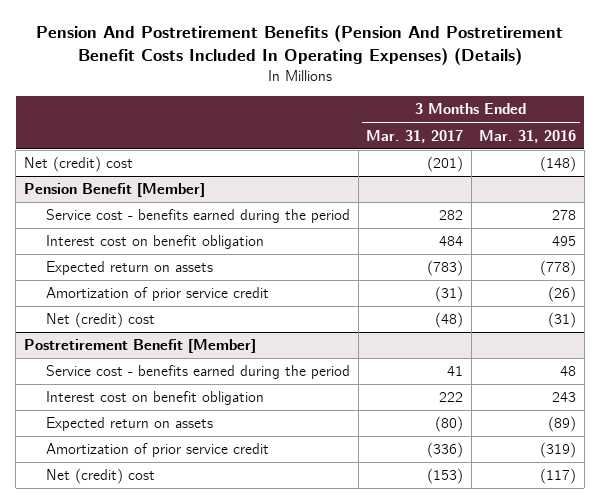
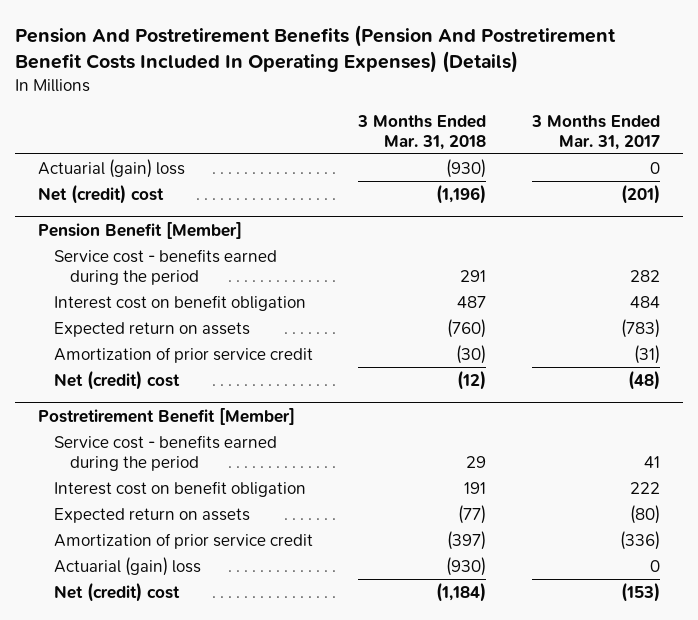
- | 3 Months Ended Mar. 31, 2017 | 3 Months Ended Mar. 31, 2016
+ | 3 Months Ended Mar. 31, 2018 | 3 Months Ended Mar. 31, 2017
+ Actuarial (gain) loss | (930) | 0
@ Postretirement Benefit [Member]
+ Actuarial (gain) loss | (930) | 0

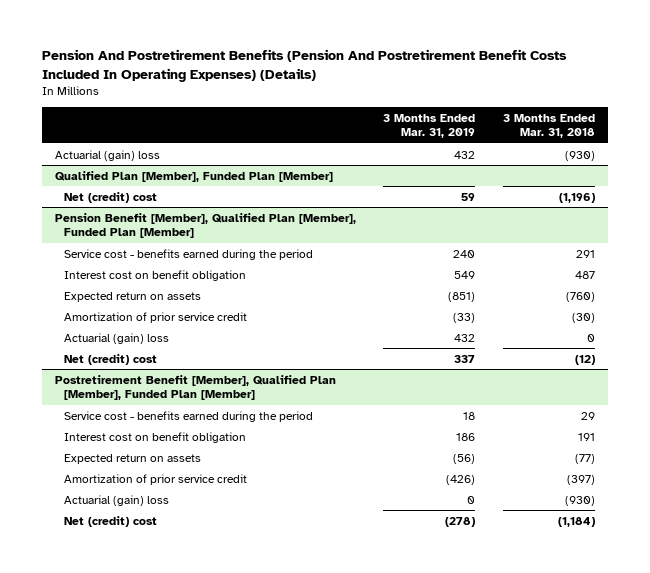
- | 3 Months Ended Mar. 31, 2018 | 3 Months Ended Mar. 31, 2017
+ | 3 Months Ended Mar. 31, 2019 | 3 Months Ended Mar. 31, 2018
+ Qualified Plan [Member], Funded Plan [Member]
- Pension Benefit [Member]
+ Pension Benefit [Member], Qualified Plan [Member], Funded Plan [Member]
+ Actuarial (gain) loss | 432 | 0
- Postretirement Benefit [Member]
+ Postretirement Benefit [Member], Qualified Plan [Member], Funded Plan [Member]

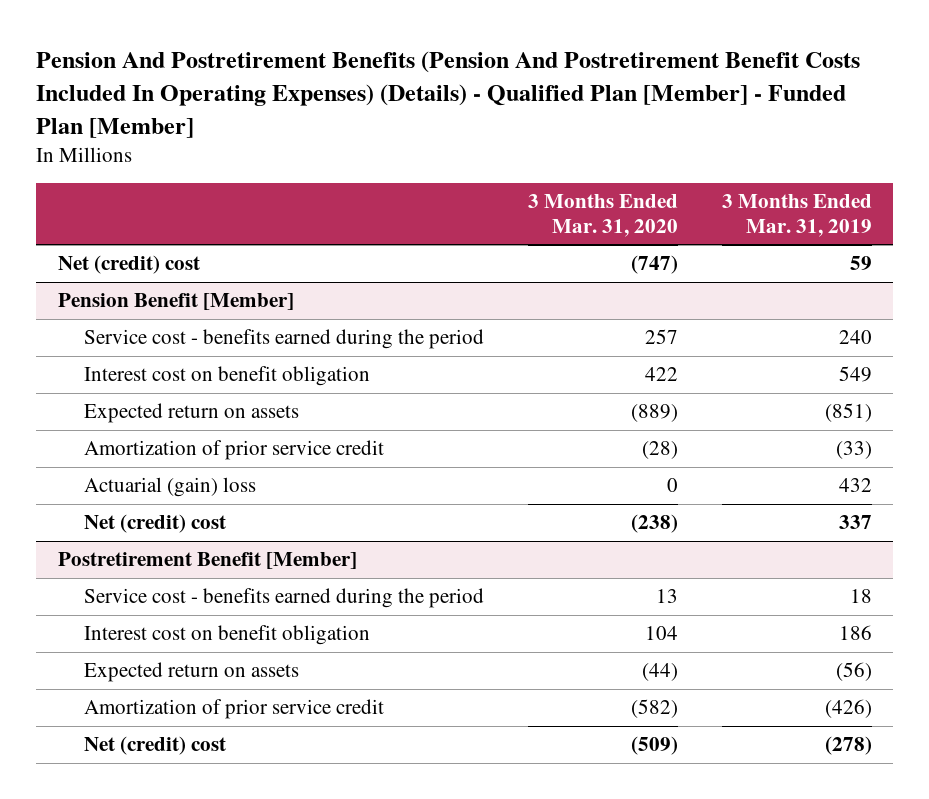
- Pension And Postretirement Benefits (Pension And Postretirement Benefit Costs Included In Operating Expenses) (Details)
+ Pension And Postretirement Benefits (Pension And Postretirement Benefit Costs Included In Operating Expenses) (Details) - Qualified Plan [Member] - Funded Plan [Member]
- | 3 Months Ended Mar. 31, 2019 | 3 Months Ended Mar. 31, 2018
+ | 3 Months Ended Mar. 31, 2020 | 3 Months Ended Mar. 31, 2019
- Actuarial (gain) loss | 432 | (930)
- Qualified Plan [Member], Funded Plan [Member]
- Pension Benefit [Member], Qualified Plan [Member], Funded Plan [Member]
+ Pension Benefit [Member]
- Postretirement Benefit [Member], Qualified Plan [Member], Funded Plan [Member]
+ Postretirement Benefit [Member]
- Actuarial (gain) loss | 0 | (930)

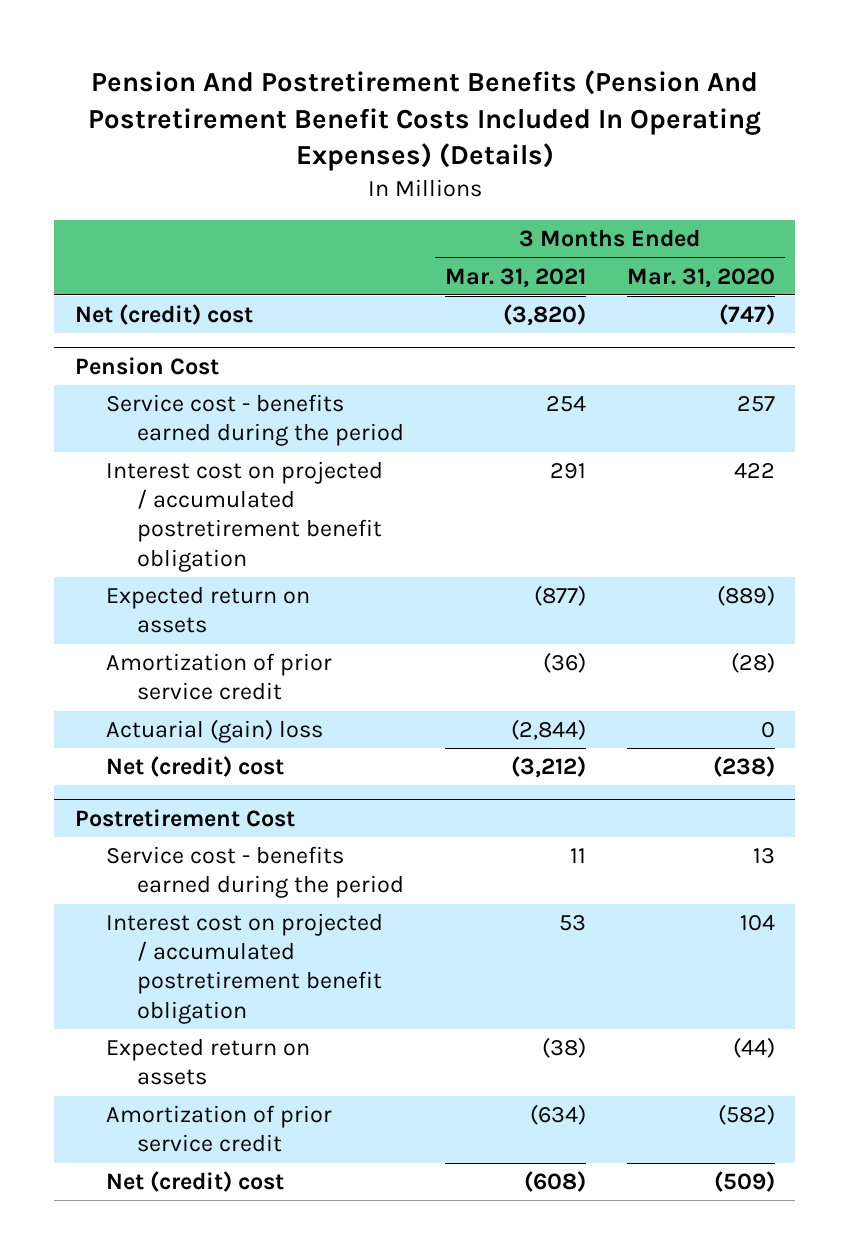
- Pension And Postretirement Benefits (Pension And Postretirement Benefit Costs Included In Operating Expenses) (Details) - Qualified Plan [Member] - Funded Plan [Member]
+ Pension And Postretirement Benefits (Pension And Postretirement Benefit Costs Included In Operating Expenses) (Details)
- | 3 Months Ended Mar. 31, 2020 | 3 Months Ended Mar. 31, 2019
+ | 3 Months Ended Mar. 31, 2021 | 3 Months Ended Mar. 31, 2020
- Pension Benefit [Member]
+ Pension Cost
- Interest cost on benefit obligation | 422 | 549
+ Interest cost on projected / accumulated postretirement benefit obligation | 291 | 422
- Postretirement Benefit [Member]
+ Postretirement Cost
- Interest cost on benefit obligation | 104 | 186
+ Interest cost on projected / accumulated postretirement benefit obligation | 53 | 104

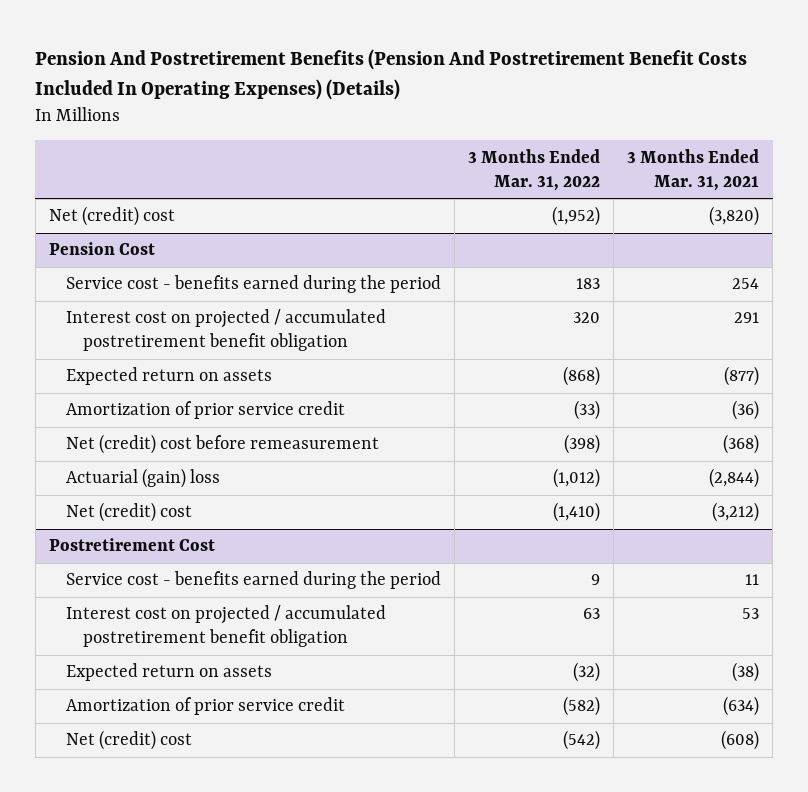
- | 3 Months Ended Mar. 31, 2021 | 3 Months Ended Mar. 31, 2020
+ | 3 Months Ended Mar. 31, 2022 | 3 Months Ended Mar. 31, 2021
@ Pension Cost
+ Net (credit) cost before remeasurement | (398) | (368)

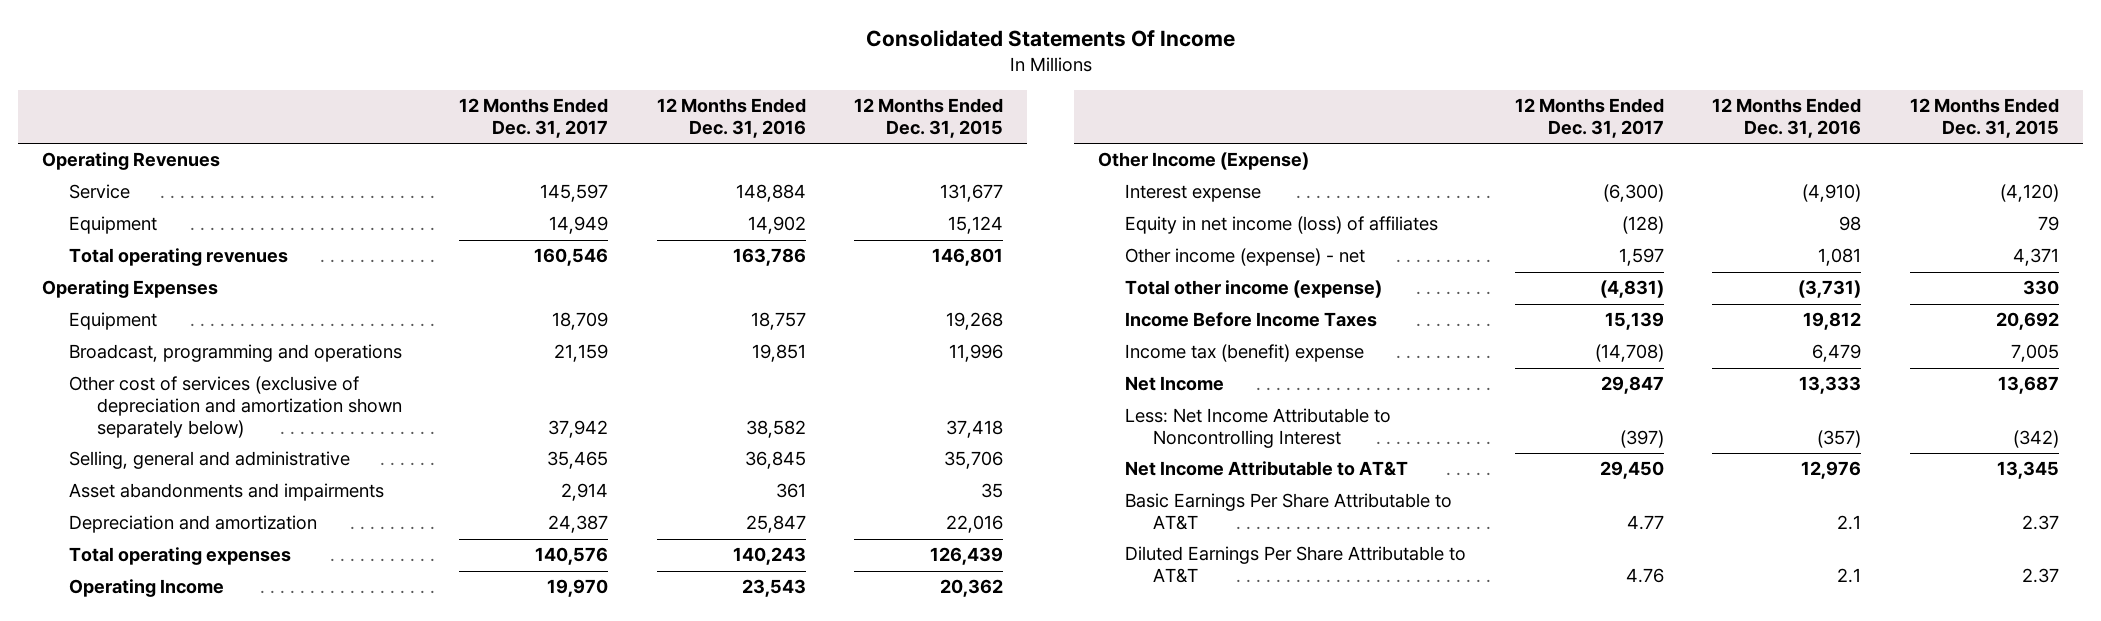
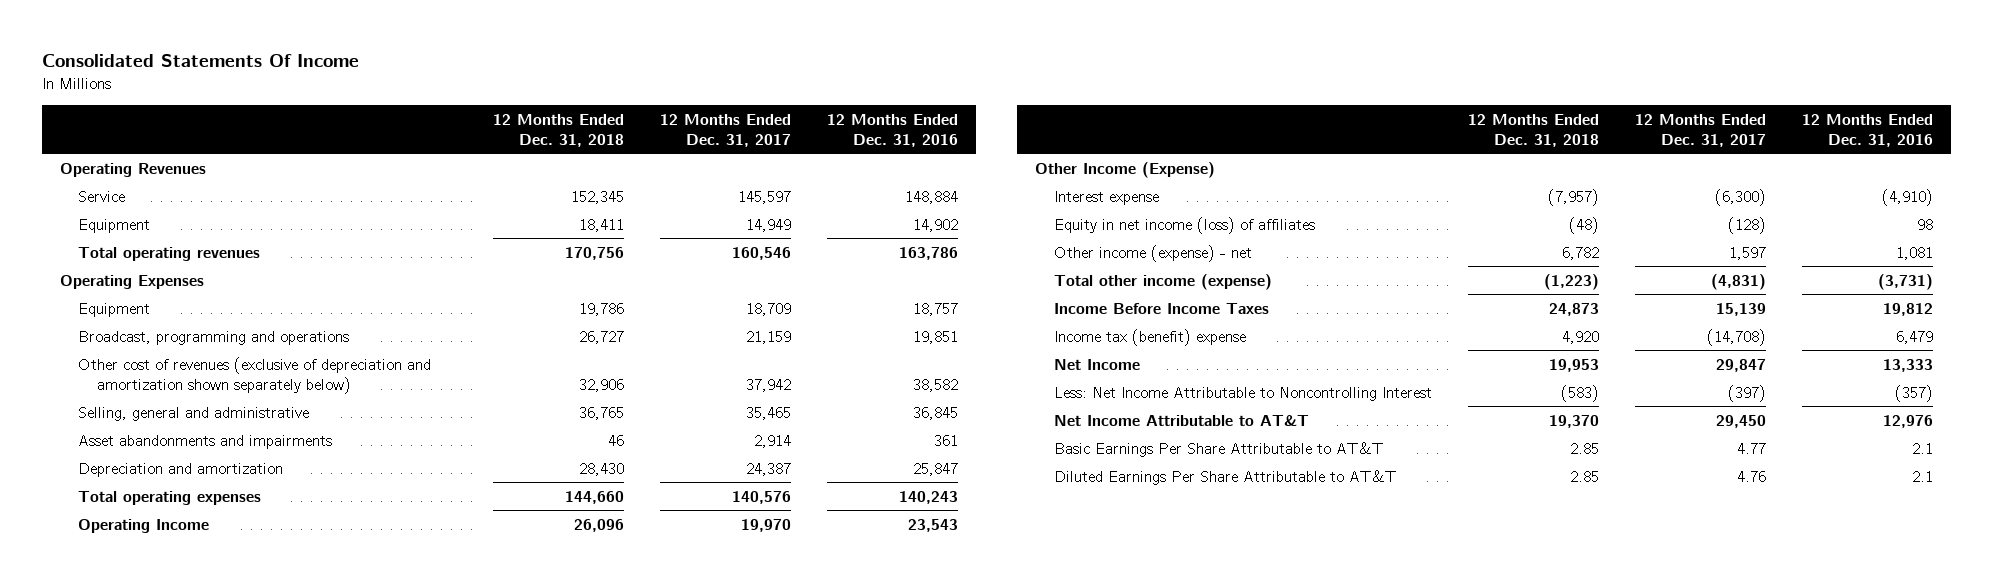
- | 12 Months Ended Dec. 31, 2017 | 12 Months Ended Dec. 31, 2016 | 12 Months Ended Dec. 31, 2015
+ | 12 Months Ended Dec. 31, 2018 | 12 Months Ended Dec. 31, 2017 | 12 Months Ended Dec. 31, 2016
- Other cost of services (exclusive of depreciation and amortization shown separately below) | 37,942 | 38,582 | 37,418
+ Other cost of revenues (exclusive of depreciation and amortization shown separately below) | 32,906 | 37,942 | 38,582

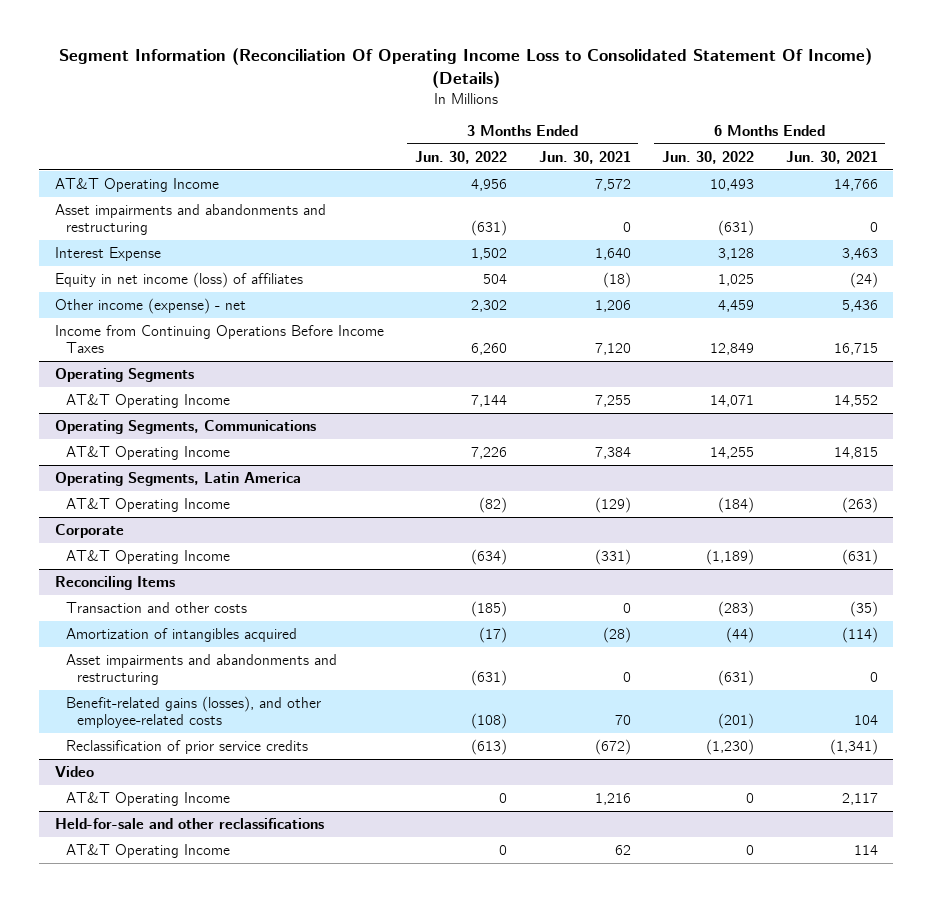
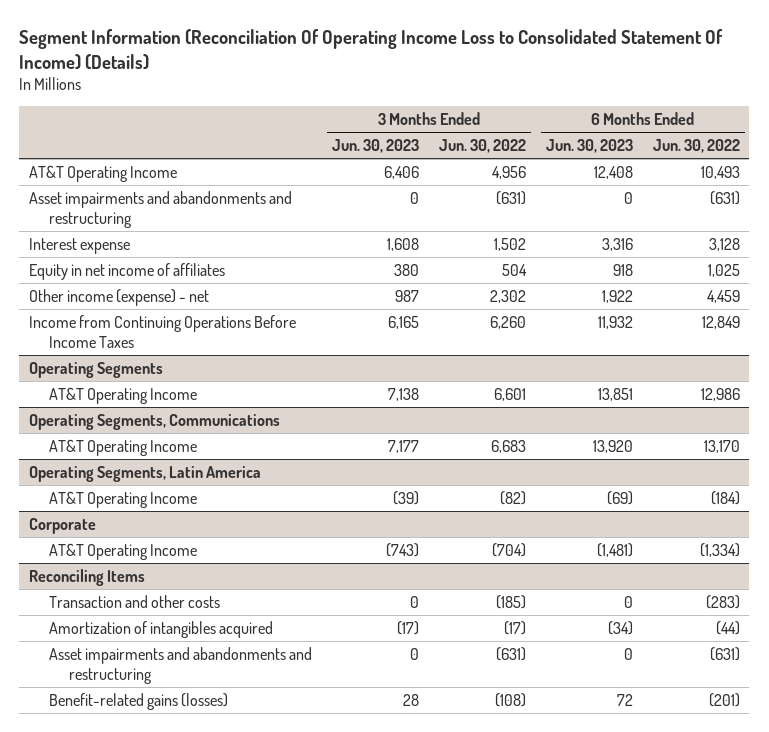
- | 3 Months Ended Jun. 30, 2022 | 3 Months Ended Jun. 30, 2021 | 6 Months Ended Jun. 30, 2022 | 6 Months Ended Jun. 30, 2021
+ | 3 Months Ended Jun. 30, 2023 | 3 Months Ended Jun. 30, 2022 | 6 Months Ended Jun. 30, 2023 | 6 Months Ended Jun. 30, 2022
- Interest Expense | 1,502 | 1,640 | 3,128 | 3,463
- Equity in net income (loss) of affiliates | 504 | (18) | 1,025 | (24)
+ Interest expense | 1,608 | 1,502 | 3,316 | 3,128
+ Equity in net income of affiliates | 380 | 504 | 918 | 1,025
@ Operating Segments
- AT&T Operating Income | 7,144 | 7,255 | 14,071 | 14,552
+ AT&T Operating Income | 7,138 | 6,601 | 13,851 | 12,986
@ Operating Segments, Communications
- AT&T Operating Income | 7,226 | 7,384 | 14,255 | 14,815
+ AT&T Operating Income | 7,177 | 6,683 | 13,920 | 13,170
@ Corporate
- AT&T Operating Income | (634) | (331) | (1,189) | (631)
+ AT&T Operating Income | (743) | (704) | (1,481) | (1,334)
@ Reconciling Items
- Benefit-related gains (losses), and other employee-related costs | (108) | 70 | (201) | 104
- Reclassification of prior service credits | (613) | (672) | (1,230) | (1,341)
- Video
- AT&T Operating Income | 0 | 1,216 | 0 | 2,117
- Held-for-sale and other reclassifications
- AT&T Operating Income | 0 | 62 | 0 | 114
@ Reconciling Items
+ Benefit-related gains (losses) | 28 | (108) | 72 | (201)

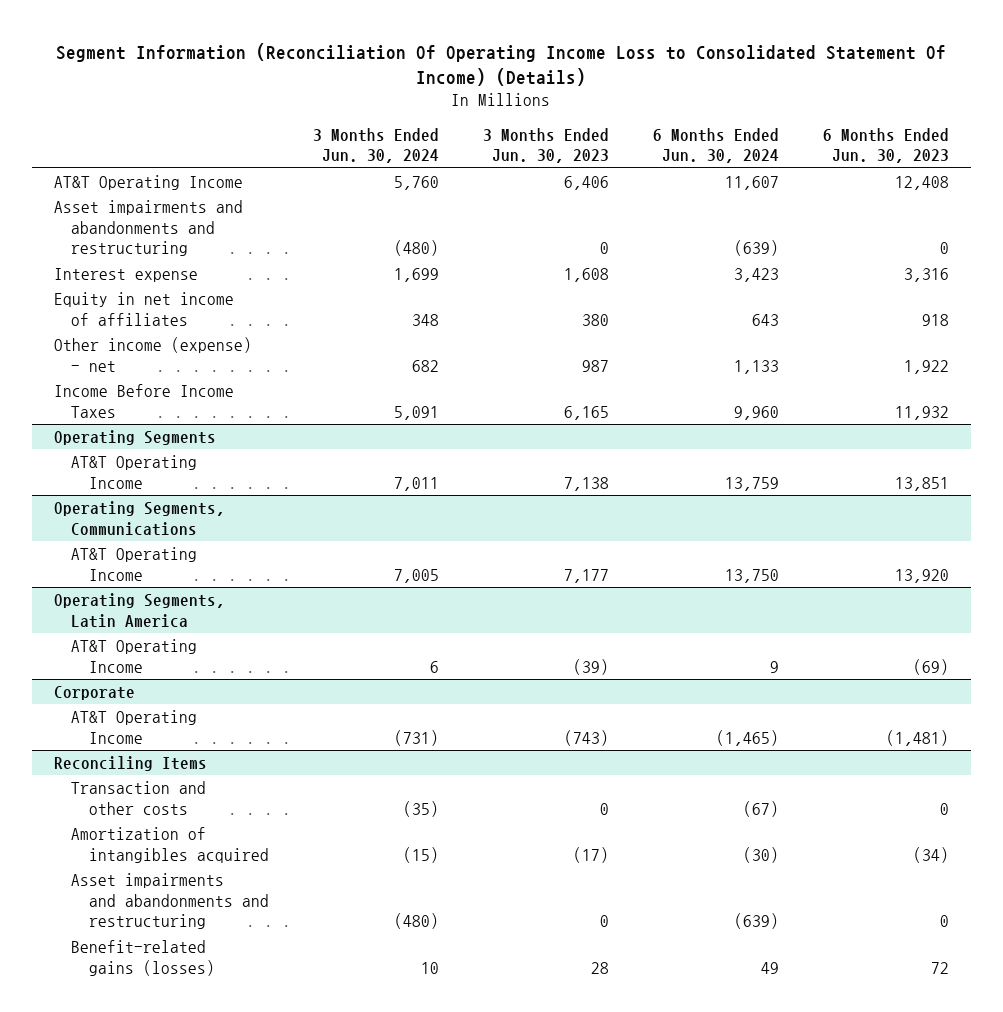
- | 3 Months Ended Jun. 30, 2023 | 3 Months Ended Jun. 30, 2022 | 6 Months Ended Jun. 30, 2023 | 6 Months Ended Jun. 30, 2022
+ | 3 Months Ended Jun. 30, 2024 | 3 Months Ended Jun. 30, 2023 | 6 Months Ended Jun. 30, 2024 | 6 Months Ended Jun. 30, 2023
- Income from Continuing Operations Before Income Taxes | 6,165 | 6,260 | 11,932 | 12,849
+ Income Before Income Taxes | 5,091 | 6,165 | 9,960 | 11,932

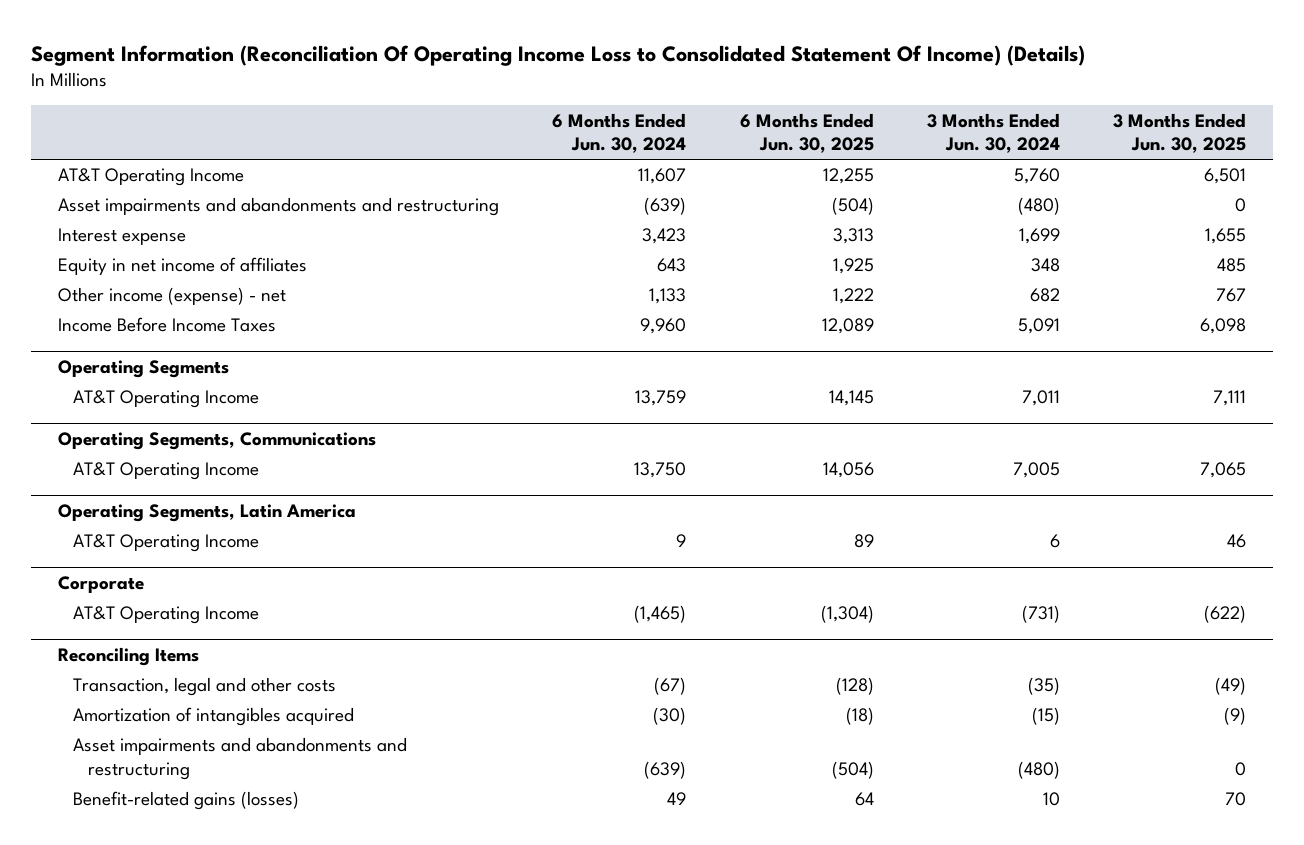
- | 3 Months Ended Jun. 30, 2024 | 3 Months Ended Jun. 30, 2023 | 6 Months Ended Jun. 30, 2024 | 6 Months Ended Jun. 30, 2023
+ | 6 Months Ended Jun. 30, 2024 | 6 Months Ended Jun. 30, 2025 | 3 Months Ended Jun. 30, 2024 | 3 Months Ended Jun. 30, 2025
@ Reconciling Items
- Transaction and other costs | (35) | 0 | (67) | 0
+ Transaction, legal and other costs | (67) | (128) | (35) | (49)

